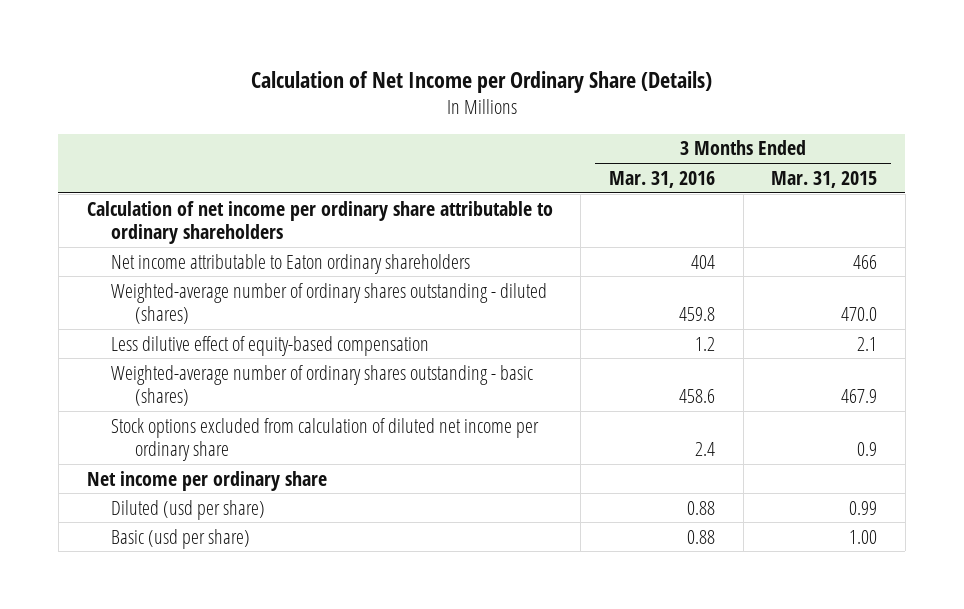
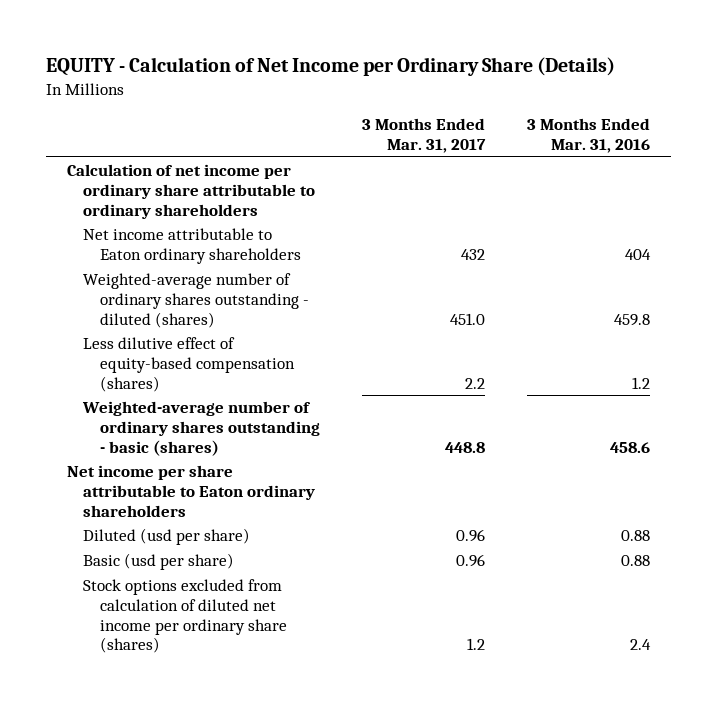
- Calculation of Net Income per Ordinary Share (Details)
+ EQUITY - Calculation of Net Income per Ordinary Share (Details)
- | 3 Months Ended Mar. 31, 2016 | 3 Months Ended Mar. 31, 2015
+ | 3 Months Ended Mar. 31, 2017 | 3 Months Ended Mar. 31, 2016
- Less dilutive effect of equity-based compensation | 1.2 | 2.1
+ Less dilutive effect of equity-based compensation (shares) | 2.2 | 1.2
- Stock options excluded from calculation of diluted net income per ordinary share | 2.4 | 0.9
- Net income per ordinary share
+ Net income per share attributable to Eaton ordinary shareholders
+ Stock options excluded from calculation of diluted net income per ordinary share (shares) | 1.2 | 2.4

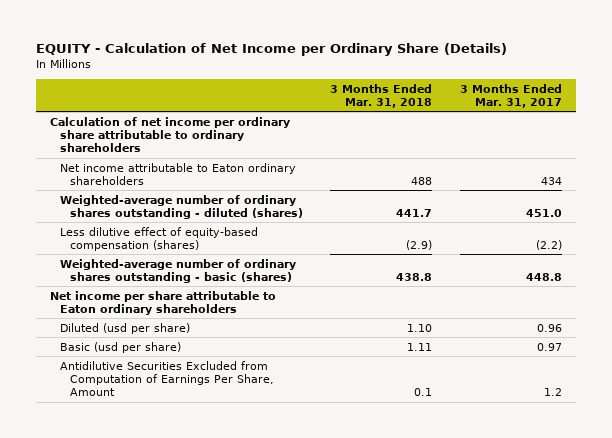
- | 3 Months Ended Mar. 31, 2017 | 3 Months Ended Mar. 31, 2016
+ | 3 Months Ended Mar. 31, 2018 | 3 Months Ended Mar. 31, 2017
- Net income attributable to Eaton ordinary shareholders | 432 | 404
+ Net income attributable to Eaton ordinary shareholders | 488 | 434
- Less dilutive effect of equity-based compensation (shares) | 2.2 | 1.2
+ Less dilutive effect of equity-based compensation (shares) | (2.9) | (2.2)
- Basic (usd per share) | 0.96 | 0.88
- Stock options excluded from calculation of diluted net income per ordinary share (shares) | 1.2 | 2.4
+ Basic (usd per share) | 1.11 | 0.97
+ Antidilutive Securities Excluded from Computation of Earnings Per Share, Amount | 0.1 | 1.2

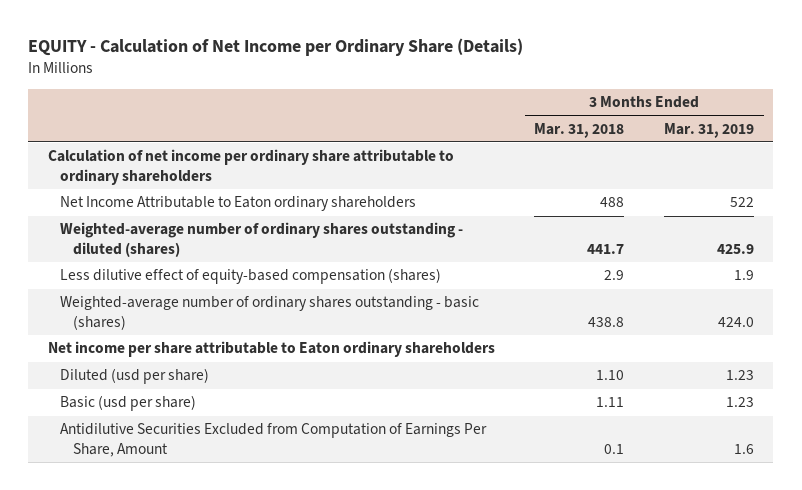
- | 3 Months Ended Mar. 31, 2018 | 3 Months Ended Mar. 31, 2017
+ | 3 Months Ended Mar. 31, 2018 | 3 Months Ended Mar. 31, 2019
- Net income attributable to Eaton ordinary shareholders | 488 | 434
+ Net Income Attributable to Eaton ordinary shareholders | 488 | 522
- Less dilutive effect of equity-based compensation (shares) | (2.9) | (2.2)
+ Less dilutive effect of equity-based compensation (shares) | 2.9 | 1.9

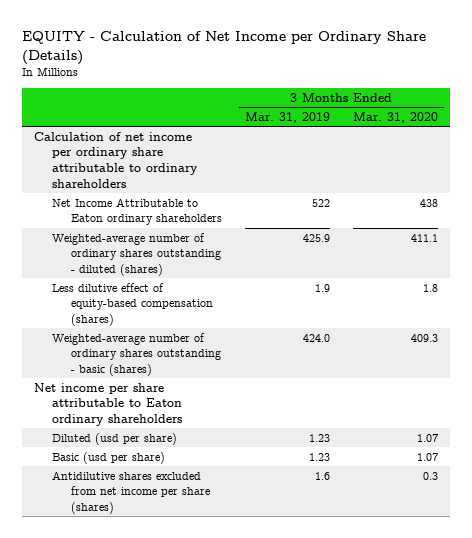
- | 3 Months Ended Mar. 31, 2018 | 3 Months Ended Mar. 31, 2019
+ | 3 Months Ended Mar. 31, 2019 | 3 Months Ended Mar. 31, 2020
- Antidilutive Securities Excluded from Computation of Earnings Per Share, Amount | 0.1 | 1.6
+ Antidilutive shares excluded from net income per share (shares) | 1.6 | 0.3

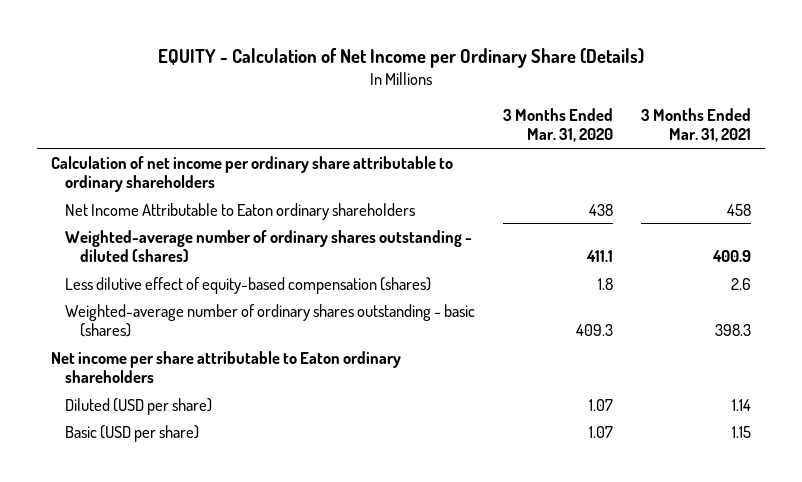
- | 3 Months Ended Mar. 31, 2019 | 3 Months Ended Mar. 31, 2020
+ | 3 Months Ended Mar. 31, 2020 | 3 Months Ended Mar. 31, 2021
- Diluted (usd per share) | 1.23 | 1.07
- Basic (usd per share) | 1.23 | 1.07
- Antidilutive shares excluded from net income per share (shares) | 1.6 | 0.3
+ Diluted (USD per share) | 1.07 | 1.14
+ Basic (USD per share) | 1.07 | 1.15

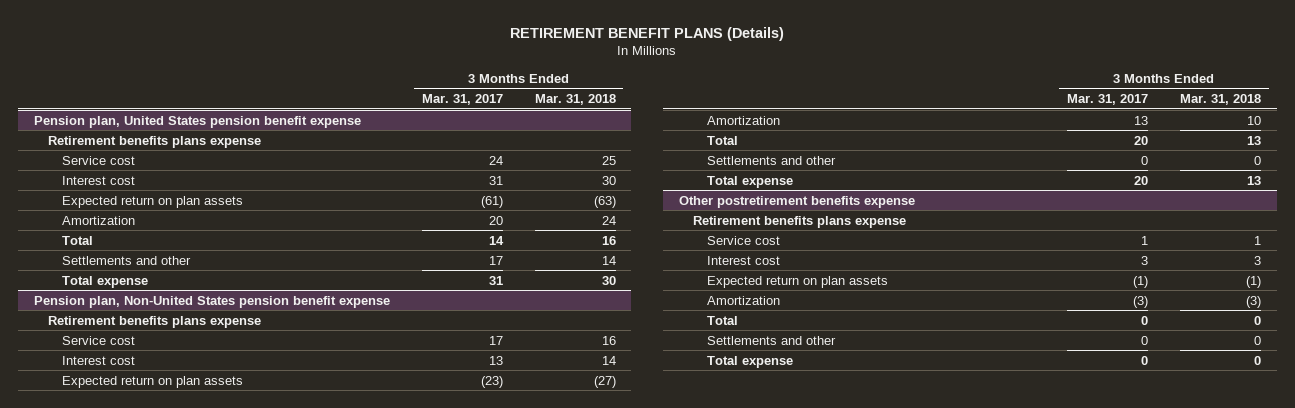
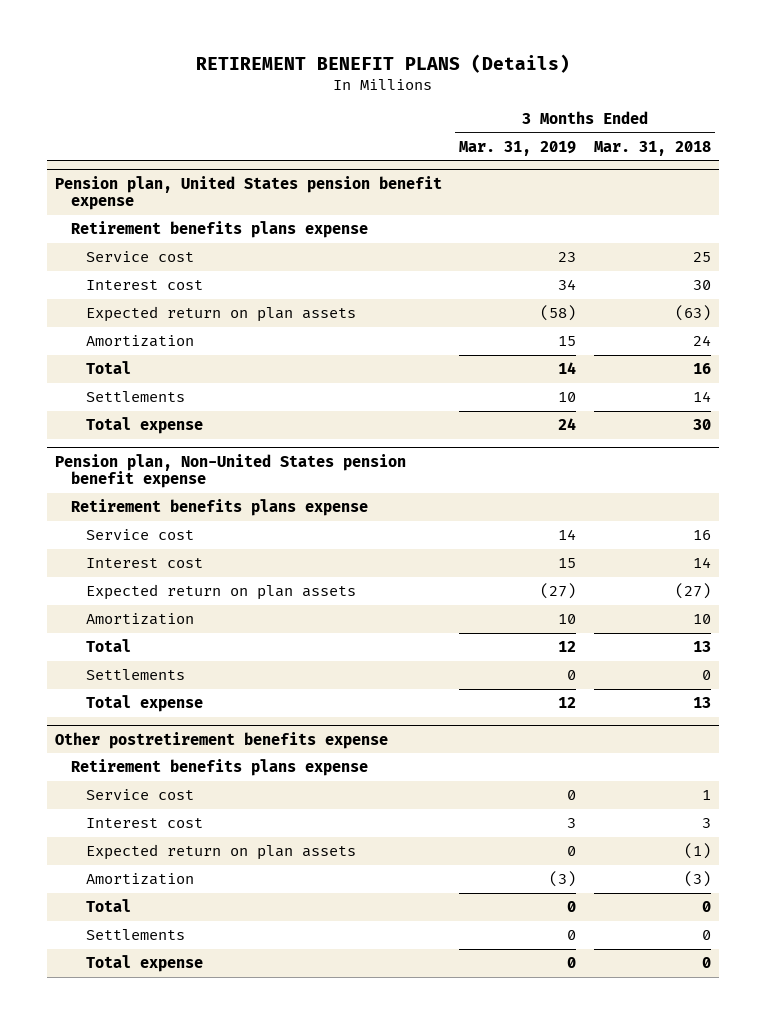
- | 3 Months Ended Mar. 31, 2017 | 3 Months Ended Mar. 31, 2018
+ | 3 Months Ended Mar. 31, 2019 | 3 Months Ended Mar. 31, 2018
@ Pension plan, United States pension benefit expense
- Settlements and other | 17 | 14
+ Settlements | 10 | 14
@ Pension plan, Non-United States pension benefit expense
- Settlements and other | 0 | 0
+ Settlements | 0 | 0
@ Other postretirement benefits expense
- Settlements and other | 0 | 0
+ Settlements | 0 | 0

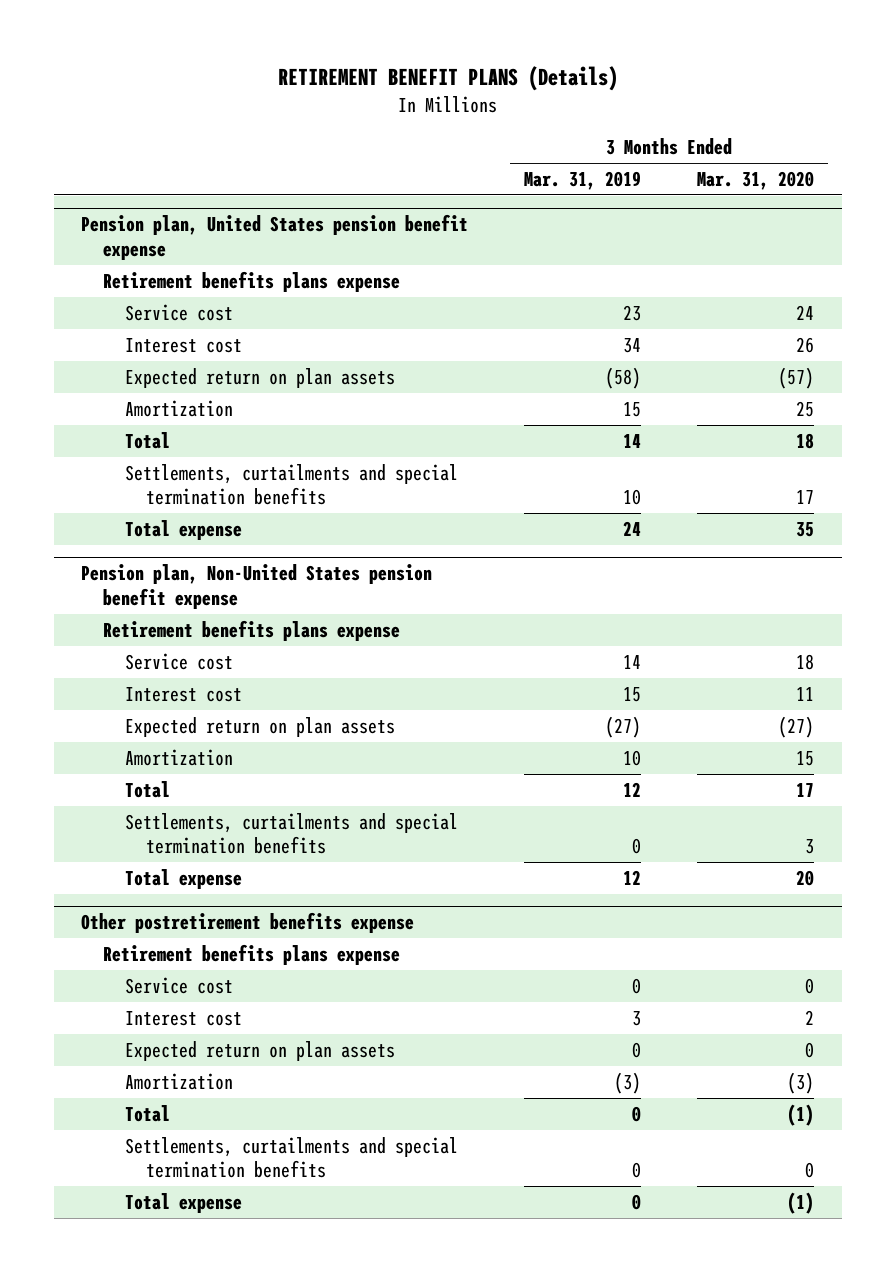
- | 3 Months Ended Mar. 31, 2019 | 3 Months Ended Mar. 31, 2018
+ | 3 Months Ended Mar. 31, 2019 | 3 Months Ended Mar. 31, 2020
@ Pension plan, United States pension benefit expense
- Settlements | 10 | 14
+ Settlements, curtailments and special termination benefits | 10 | 17
@ Pension plan, Non-United States pension benefit expense
- Settlements | 0 | 0
+ Settlements, curtailments and special termination benefits | 0 | 3
@ Other postretirement benefits expense
- Settlements | 0 | 0
+ Settlements, curtailments and special termination benefits | 0 | 0

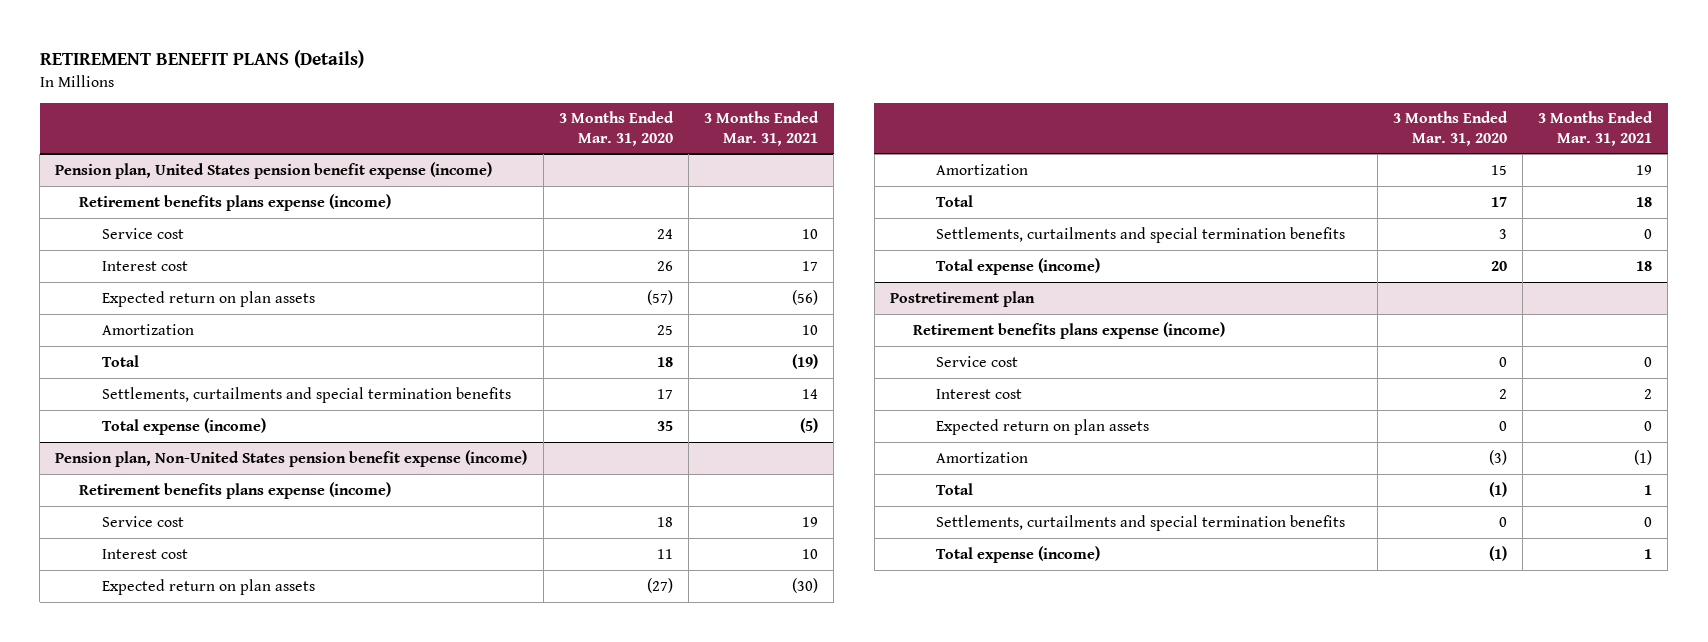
- | 3 Months Ended Mar. 31, 2019 | 3 Months Ended Mar. 31, 2020
+ | 3 Months Ended Mar. 31, 2020 | 3 Months Ended Mar. 31, 2021
- Pension plan, United States pension benefit expense
- Retirement benefits plans expense
+ Pension plan, United States pension benefit expense (income)
+ Retirement benefits plans expense (income)
- Total expense | 24 | 35
- Pension plan, Non-United States pension benefit expense
- Retirement benefits plans expense
+ Total expense (income) | 35 | (5)
+ Pension plan, Non-United States pension benefit expense (income)
+ Retirement benefits plans expense (income)
- Total expense | 12 | 20
- Other postretirement benefits expense
- Retirement benefits plans expense
+ Total expense (income) | 20 | 18
+ Postretirement plan
+ Retirement benefits plans expense (income)
- Total expense | 0 | (1)
+ Total expense (income) | (1) | 1

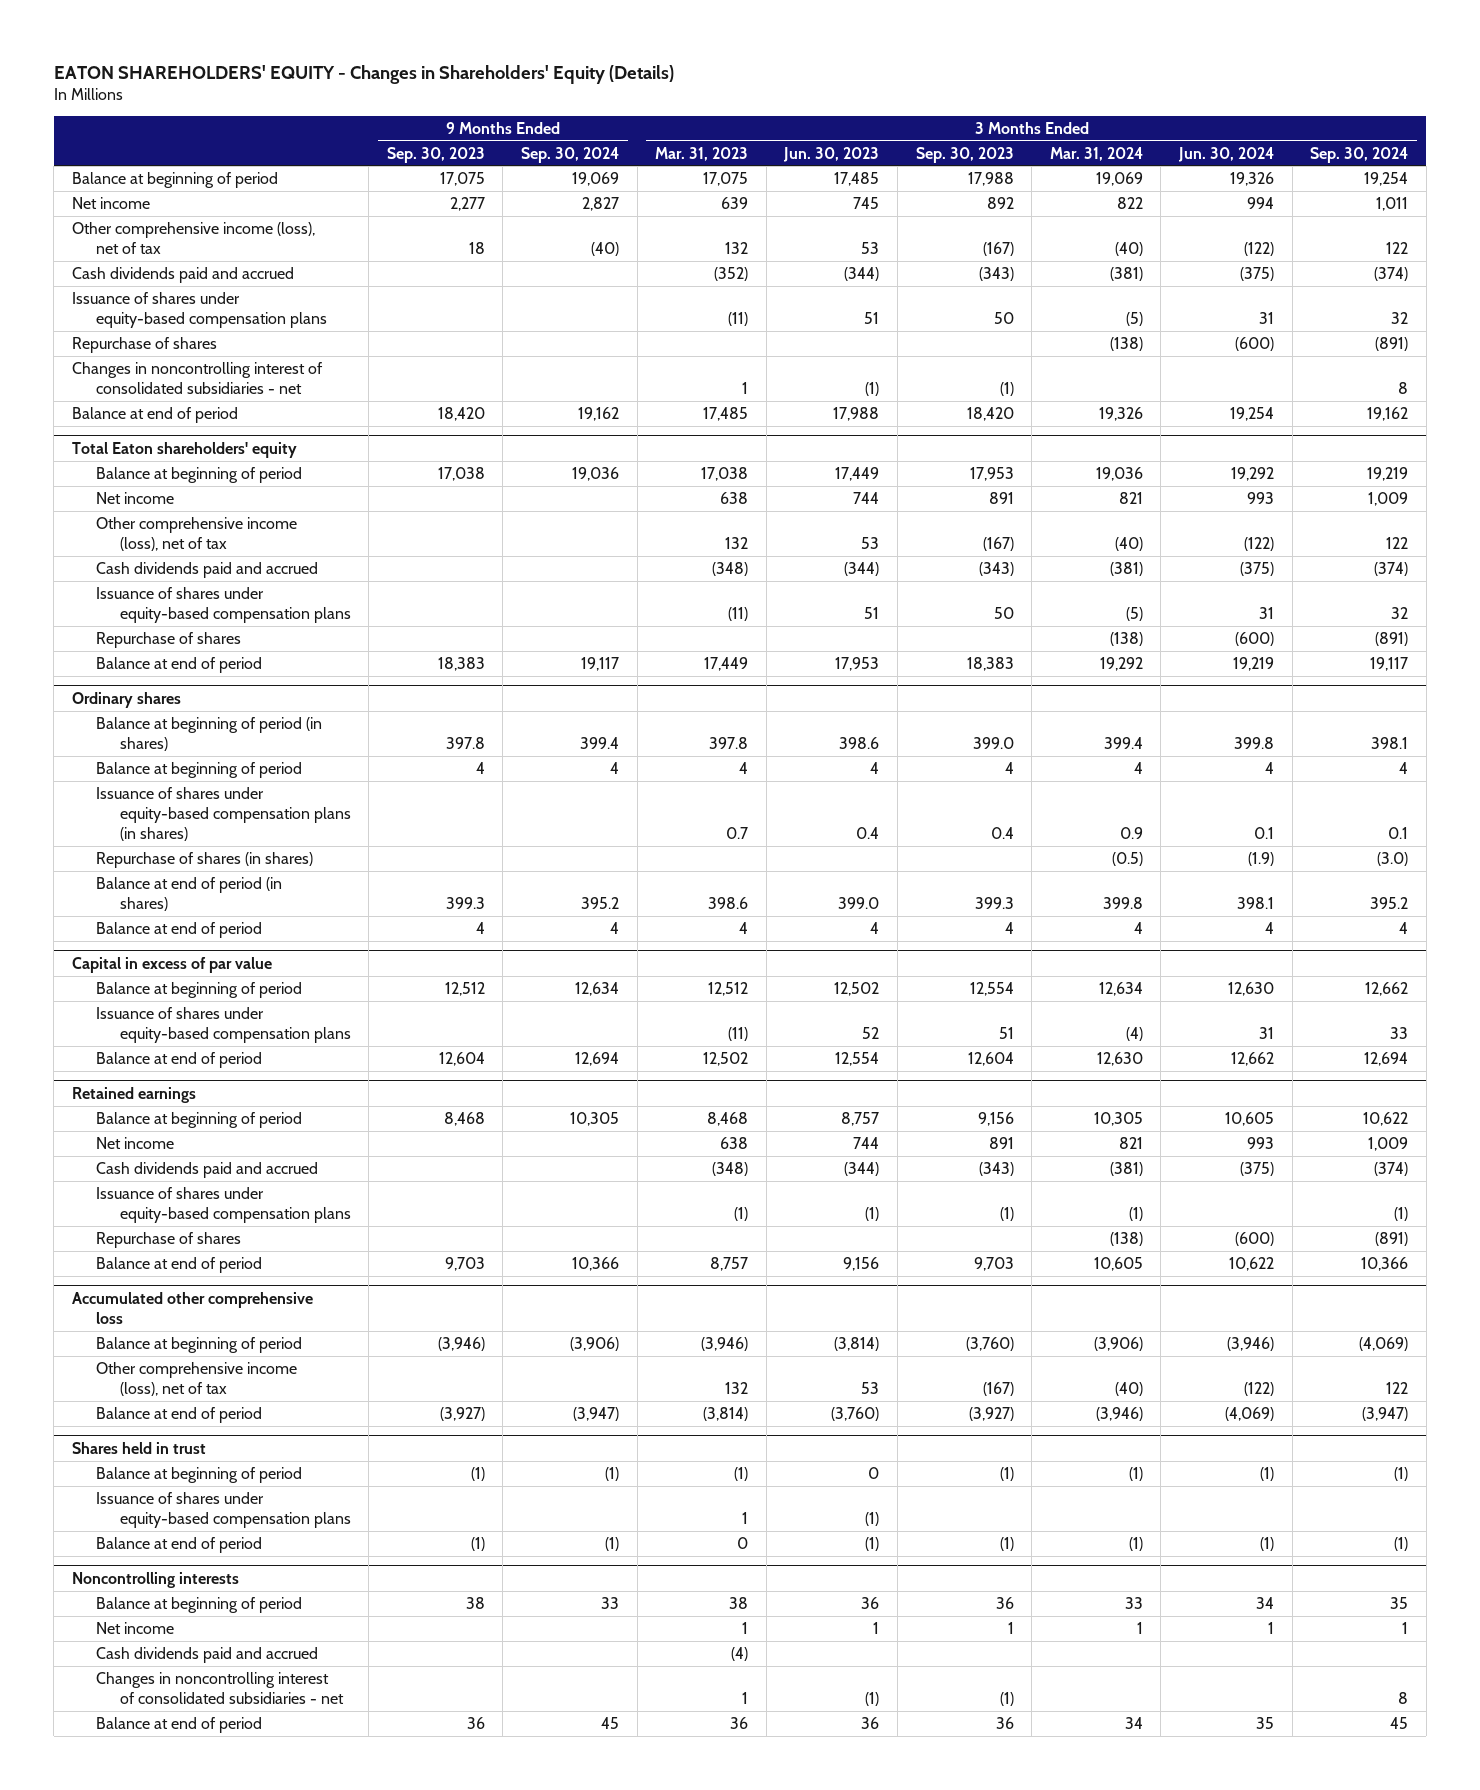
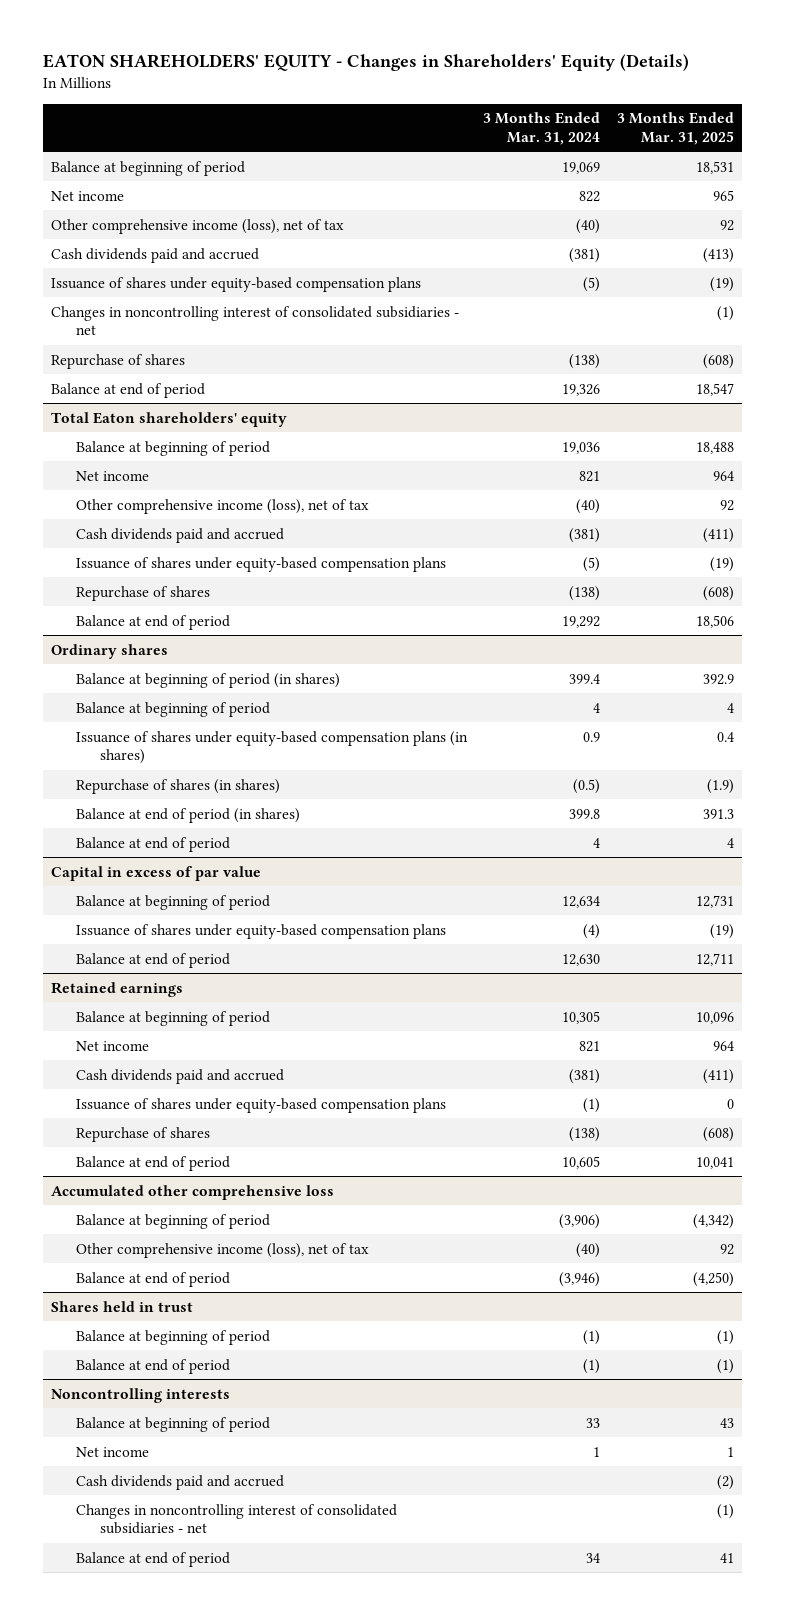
- | 9 Months Ended Sep. 30, 2023 | 9 Months Ended Sep. 30, 2024 | 3 Months Ended Mar. 31, 2023 | 3 Months Ended Jun. 30, 2023 | 3 Months Ended Sep. 30, 2023 | 3 Months Ended Mar. 31, 2024 | 3 Months Ended Jun. 30, 2024 | 3 Months Ended Sep. 30, 2024
+ | 3 Months Ended Mar. 31, 2024 | 3 Months Ended Mar. 31, 2025
moved down: Repurchase of shares | (138) | (608)
@ Shares held in trust
- Issuance of shares under equity-based compensation plans | | | 1 | (1) | | | |

